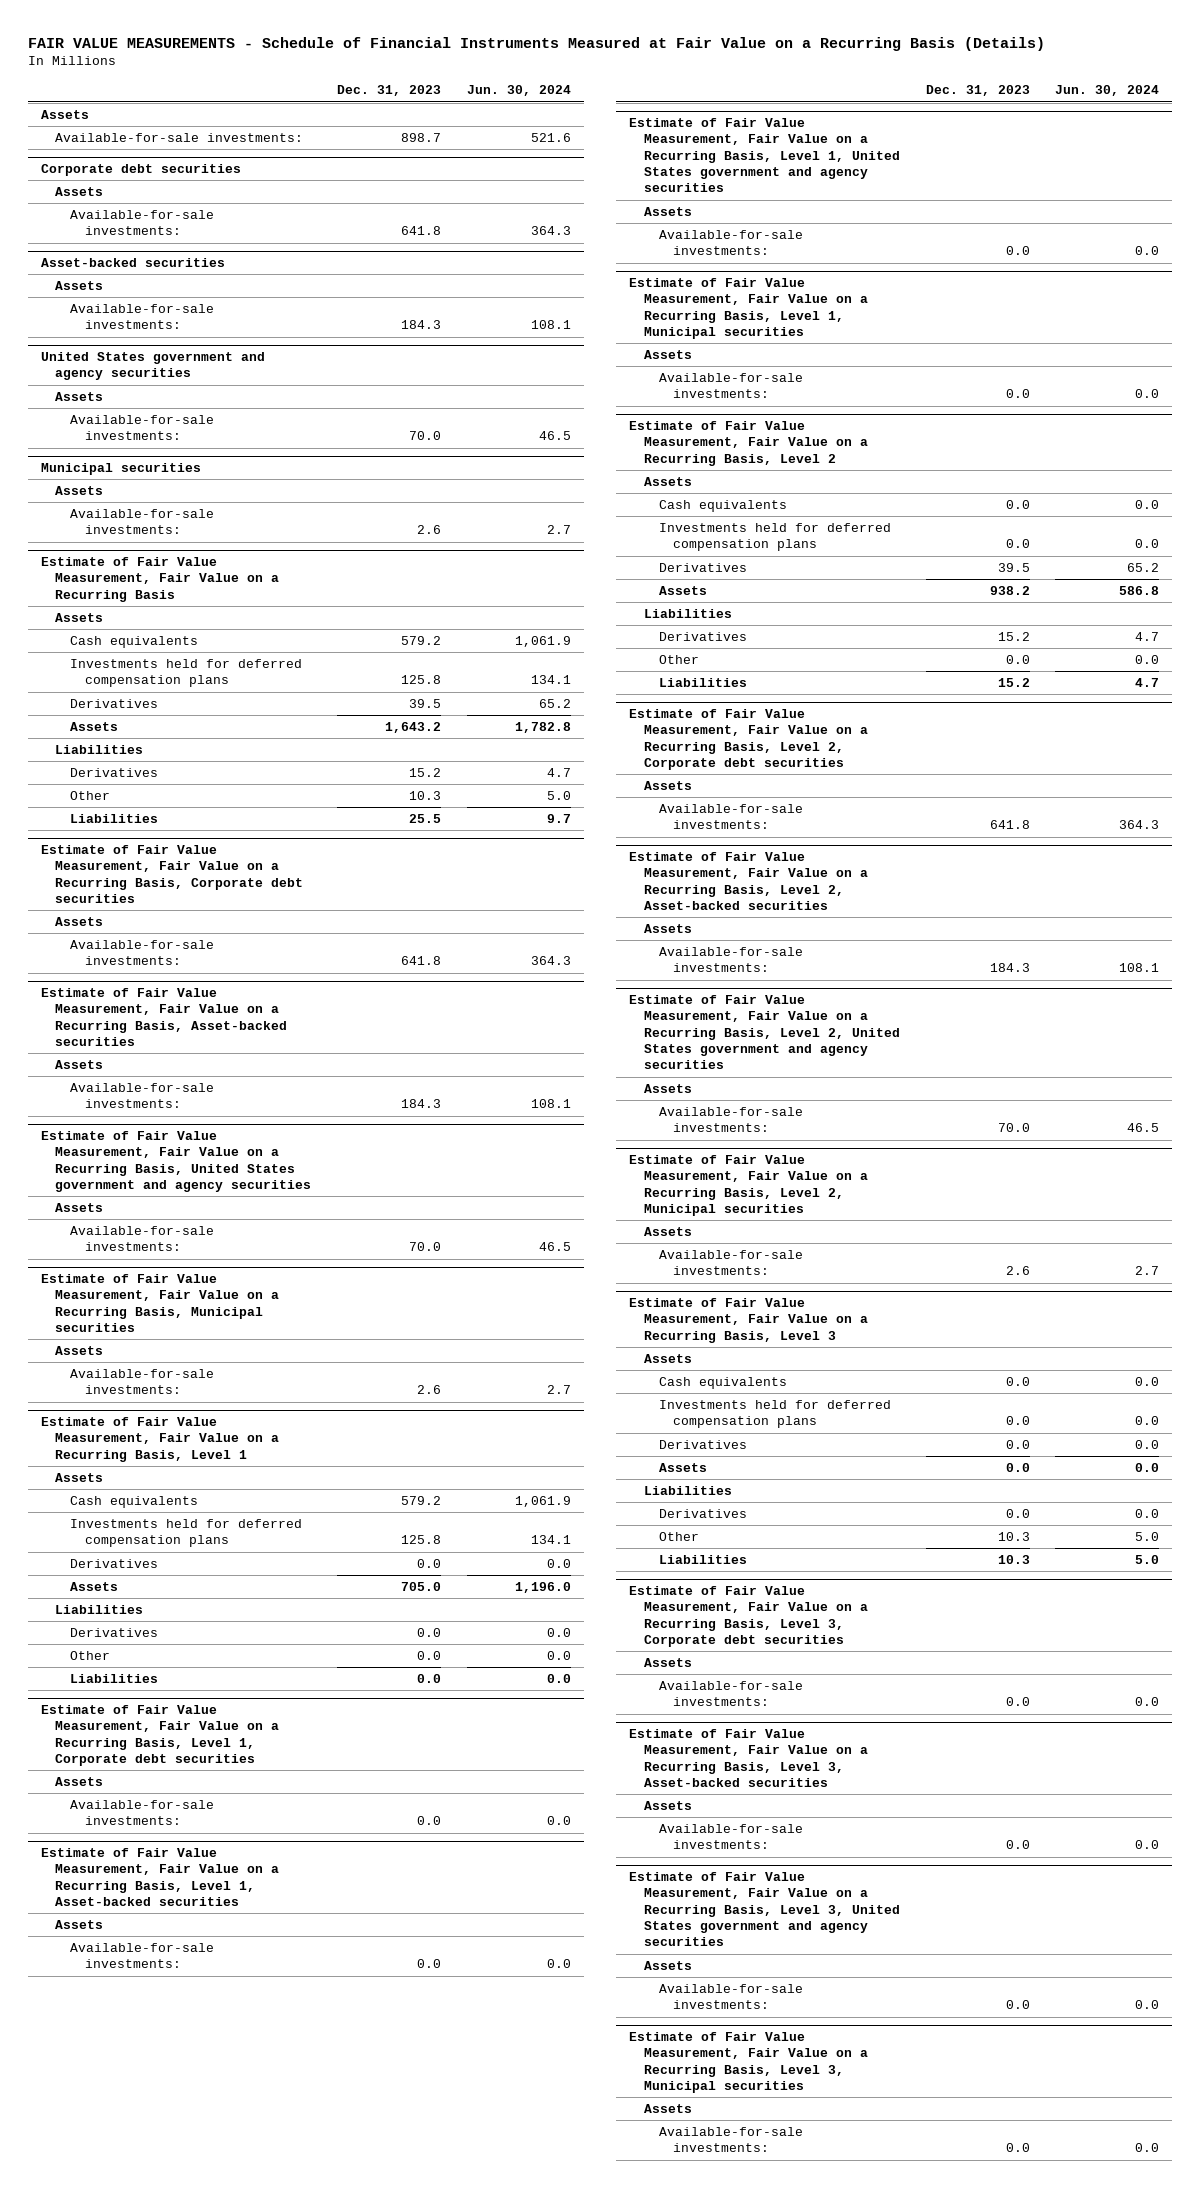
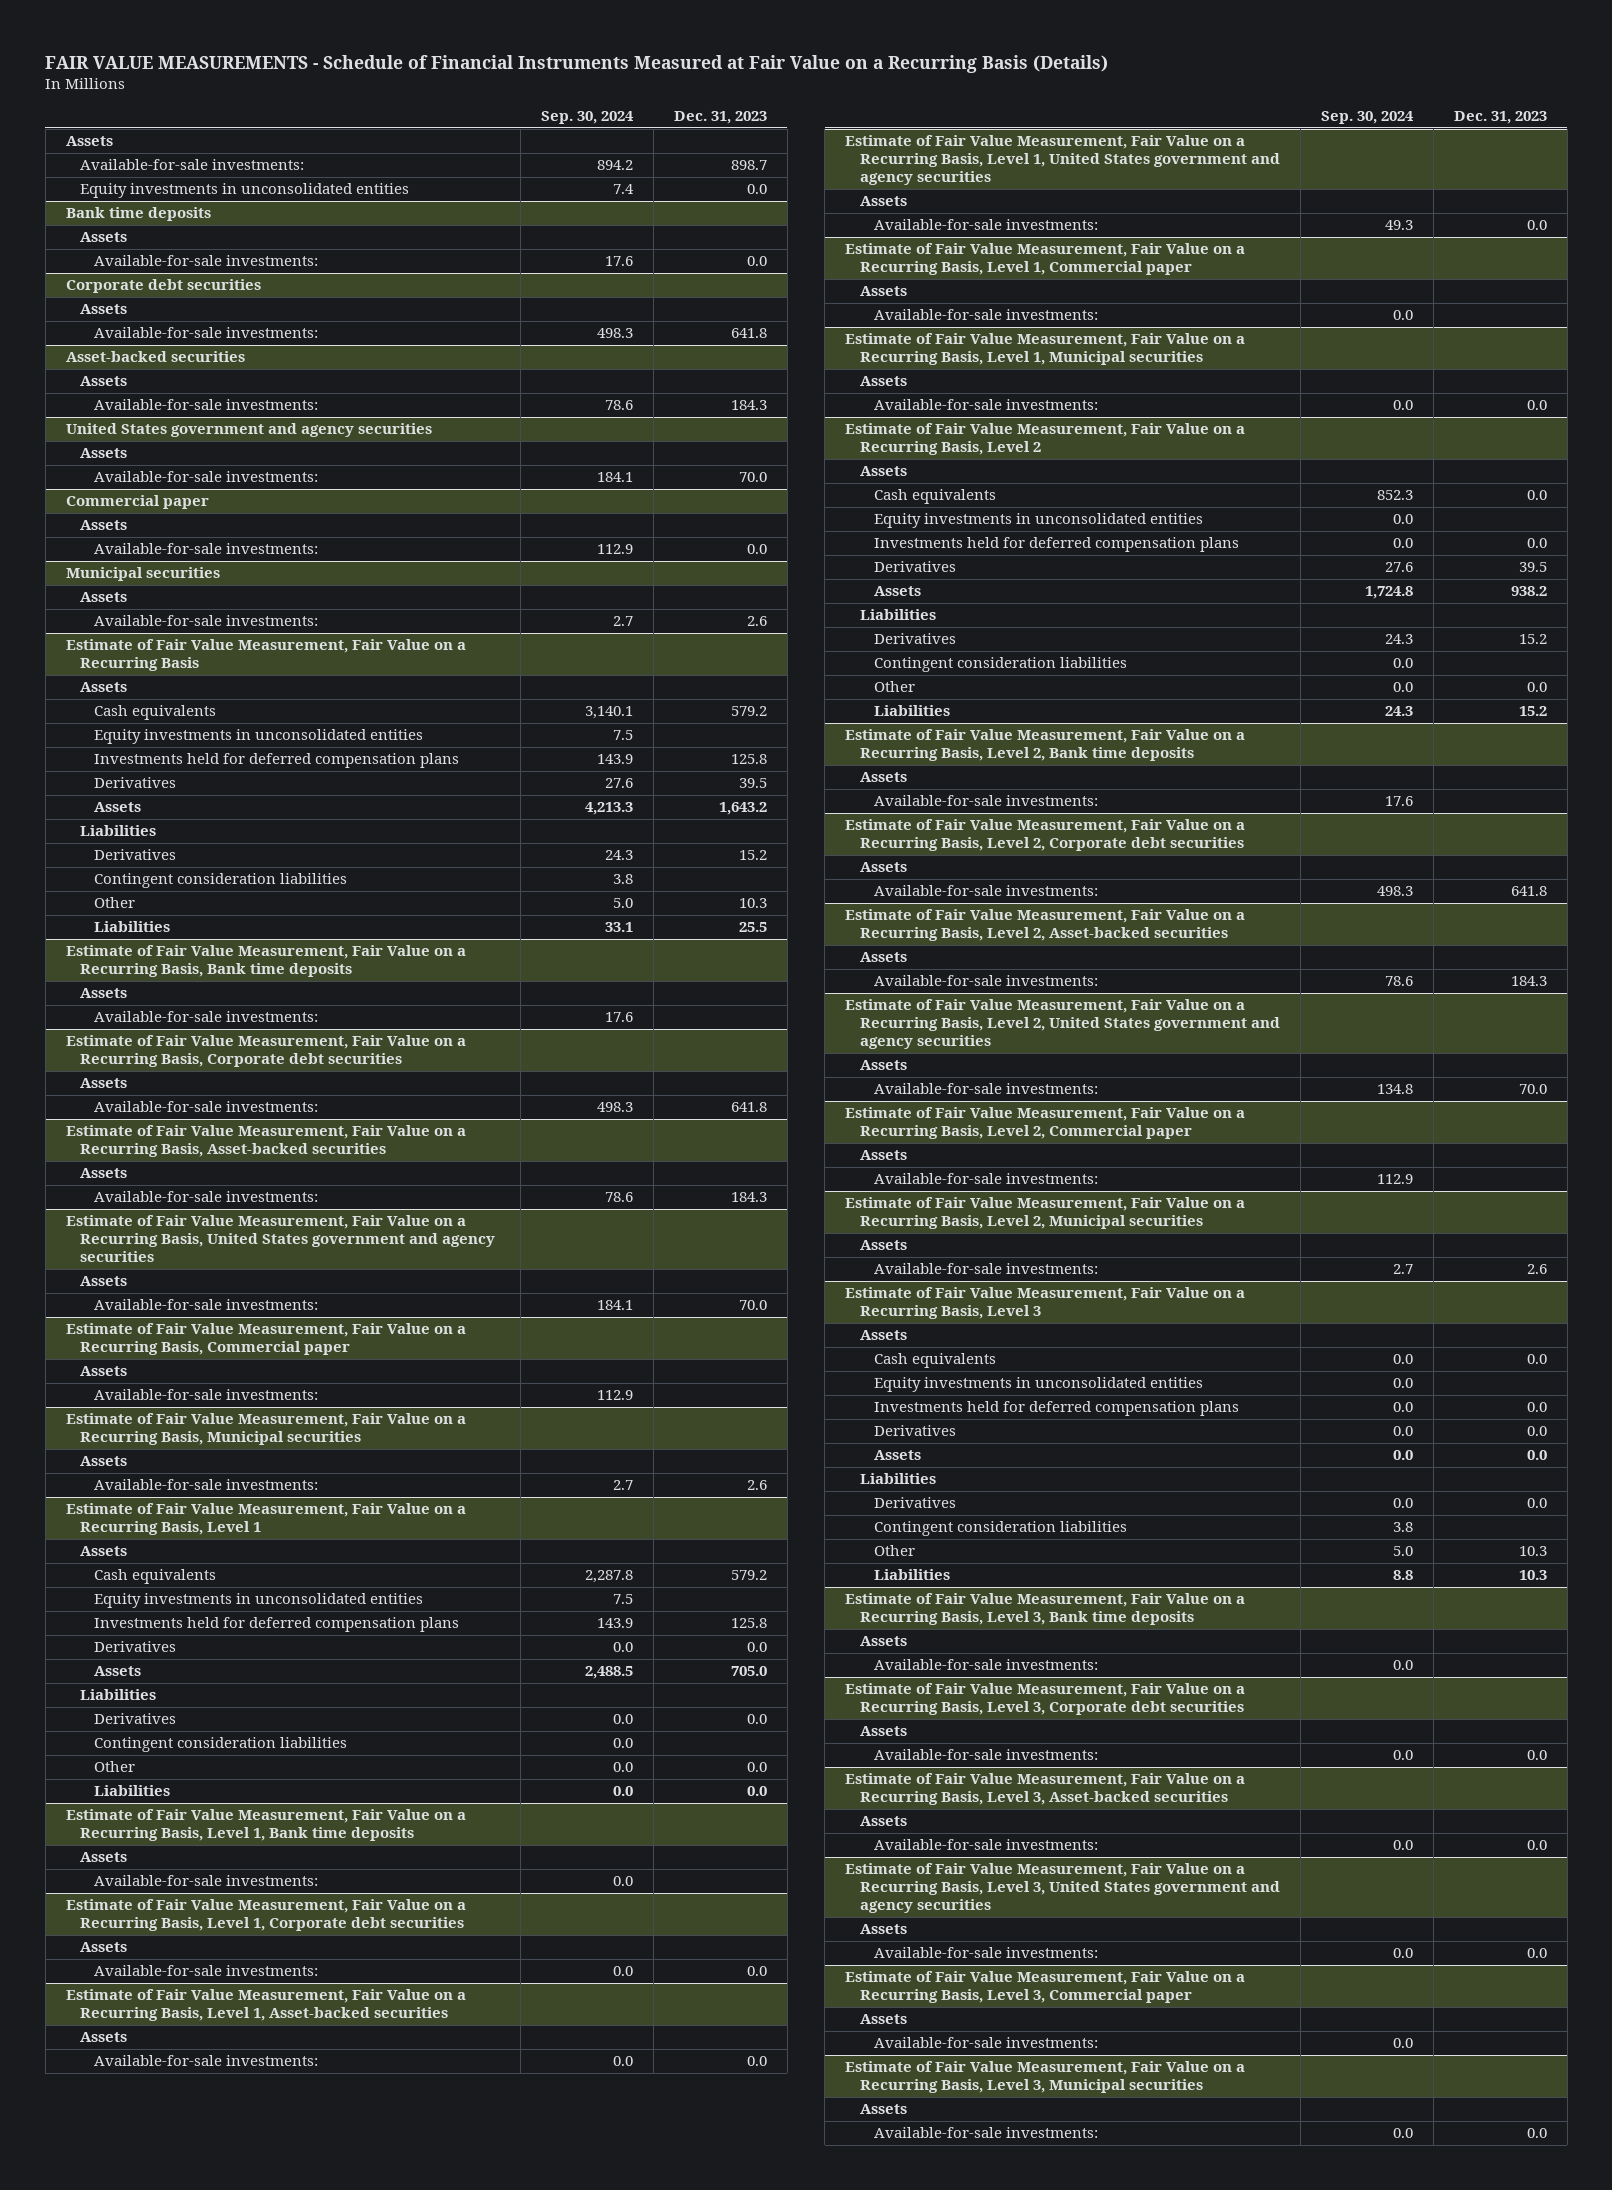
- | Dec. 31, 2023 | Jun. 30, 2024
+ | Sep. 30, 2024 | Dec. 31, 2023
+ Equity investments in unconsolidated entities | 7.4 | 0.0
+ Bank time deposits
+ Assets
+ Available-for-sale investments: | 17.6 | 0.0
+ Commercial paper
+ Assets
+ Available-for-sale investments: | 112.9 | 0.0
@ Estimate of Fair Value Measurement, Fair Value on a Recurring Basis
+ Equity investments in unconsolidated entities | 7.5 |
+ Contingent consideration liabilities | 3.8 |
+ Estimate of Fair Value Measurement, Fair Value on a Recurring Basis, Bank time deposits
+ Assets
+ Available-for-sale investments: | 17.6 |
+ Estimate of Fair Value Measurement, Fair Value on a Recurring Basis, Commercial paper
+ Assets
+ Available-for-sale investments: | 112.9 |
@ Estimate of Fair Value Measurement, Fair Value on a Recurring Basis, Level 1
+ Equity investments in unconsolidated entities | 7.5 |
+ Contingent consideration liabilities | 0.0 |
+ Estimate of Fair Value Measurement, Fair Value on a Recurring Basis, Level 1, Bank time deposits
+ Assets
+ Available-for-sale investments: | 0.0 |
+ Estimate of Fair Value Measurement, Fair Value on a Recurring Basis, Level 1, Commercial paper
+ Assets
+ Available-for-sale investments: | 0.0 |
@ Estimate of Fair Value Measurement, Fair Value on a Recurring Basis, Level 2
+ Equity investments in unconsolidated entities | 0.0 |
+ Contingent consideration liabilities | 0.0 |
+ Estimate of Fair Value Measurement, Fair Value on a Recurring Basis, Level 2, Bank time deposits
+ Assets
+ Available-for-sale investments: | 17.6 |
+ Estimate of Fair Value Measurement, Fair Value on a Recurring Basis, Level 2, Commercial paper
+ Assets
+ Available-for-sale investments: | 112.9 |
@ Estimate of Fair Value Measurement, Fair Value on a Recurring Basis, Level 3
+ Equity investments in unconsolidated entities | 0.0 |
+ Contingent consideration liabilities | 3.8 |
+ Estimate of Fair Value Measurement, Fair Value on a Recurring Basis, Level 3, Bank time deposits
+ Assets
+ Available-for-sale investments: | 0.0 |
+ Estimate of Fair Value Measurement, Fair Value on a Recurring Basis, Level 3, Commercial paper
+ Assets
+ Available-for-sale investments: | 0.0 |

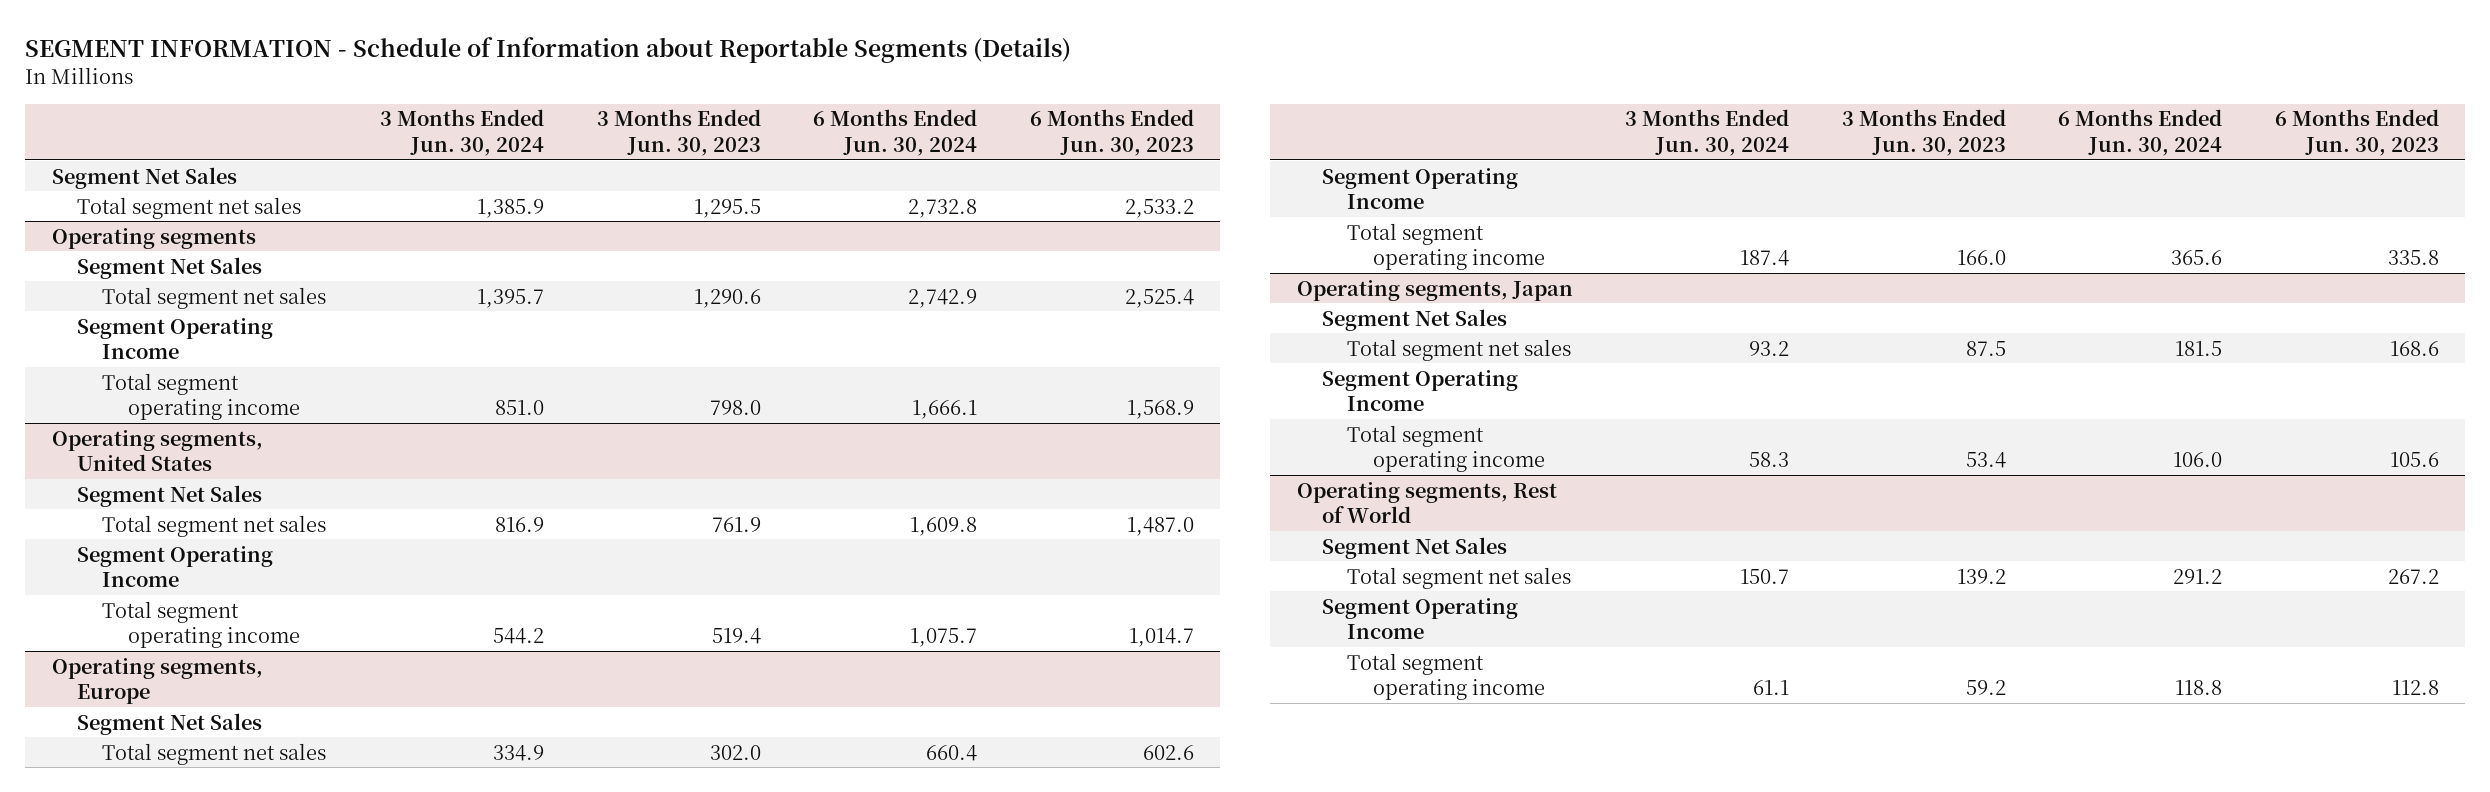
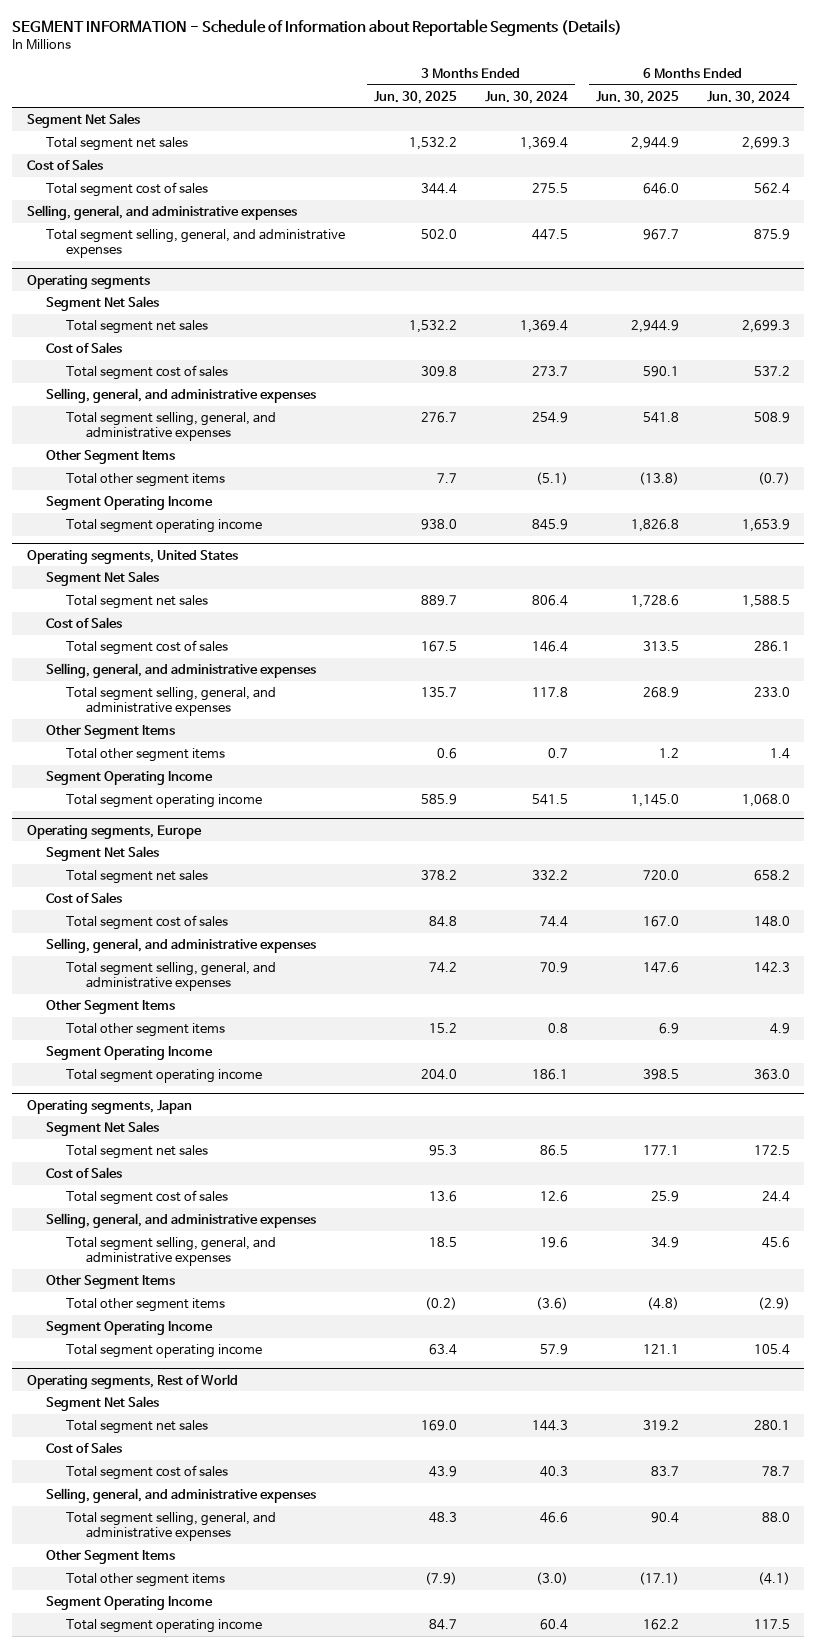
- | 3 Months Ended Jun. 30, 2024 | 3 Months Ended Jun. 30, 2023 | 6 Months Ended Jun. 30, 2024 | 6 Months Ended Jun. 30, 2023
+ | 3 Months Ended Jun. 30, 2025 | 3 Months Ended Jun. 30, 2024 | 6 Months Ended Jun. 30, 2025 | 6 Months Ended Jun. 30, 2024
- Total segment net sales | 1,385.9 | 1,295.5 | 2,732.8 | 2,533.2
+ Total segment net sales | 1,532.2 | 1,369.4 | 2,944.9 | 2,699.3
+ Cost of Sales
+ Total segment cost of sales | 344.4 | 275.5 | 646.0 | 562.4
+ Selling, general, and administrative expenses
+ Total segment selling, general, and administrative expenses | 502.0 | 447.5 | 967.7 | 875.9
@ Operating segments
- Total segment net sales | 1,395.7 | 1,290.6 | 2,742.9 | 2,525.4
+ Total segment net sales | 1,532.2 | 1,369.4 | 2,944.9 | 2,699.3
+ Cost of Sales
+ Total segment cost of sales | 309.8 | 273.7 | 590.1 | 537.2
+ Selling, general, and administrative expenses
+ Total segment selling, general, and administrative expenses | 276.7 | 254.9 | 541.8 | 508.9
+ Other Segment Items
+ Total other segment items | 7.7 | (5.1) | (13.8) | (0.7)
- Total segment operating income | 851.0 | 798.0 | 1,666.1 | 1,568.9
+ Total segment operating income | 938.0 | 845.9 | 1,826.8 | 1,653.9
@ Operating segments, United States
- Total segment net sales | 816.9 | 761.9 | 1,609.8 | 1,487.0
+ Total segment net sales | 889.7 | 806.4 | 1,728.6 | 1,588.5
+ Cost of Sales
+ Total segment cost of sales | 167.5 | 146.4 | 313.5 | 286.1
+ Selling, general, and administrative expenses
+ Total segment selling, general, and administrative expenses | 135.7 | 117.8 | 268.9 | 233.0
+ Other Segment Items
+ Total other segment items | 0.6 | 0.7 | 1.2 | 1.4
- Total segment operating income | 544.2 | 519.4 | 1,075.7 | 1,014.7
+ Total segment operating income | 585.9 | 541.5 | 1,145.0 | 1,068.0
@ Operating segments, Europe
- Total segment net sales | 334.9 | 302.0 | 660.4 | 602.6
+ Total segment net sales | 378.2 | 332.2 | 720.0 | 658.2
+ Cost of Sales
+ Total segment cost of sales | 84.8 | 74.4 | 167.0 | 148.0
+ Selling, general, and administrative expenses
+ Total segment selling, general, and administrative expenses | 74.2 | 70.9 | 147.6 | 142.3
+ Other Segment Items
+ Total other segment items | 15.2 | 0.8 | 6.9 | 4.9
- Total segment operating income | 187.4 | 166.0 | 365.6 | 335.8
+ Total segment operating income | 204.0 | 186.1 | 398.5 | 363.0
@ Operating segments, Japan
- Total segment net sales | 93.2 | 87.5 | 181.5 | 168.6
+ Total segment net sales | 95.3 | 86.5 | 177.1 | 172.5
+ Cost of Sales
+ Total segment cost of sales | 13.6 | 12.6 | 25.9 | 24.4
+ Selling, general, and administrative expenses
+ Total segment selling, general, and administrative expenses | 18.5 | 19.6 | 34.9 | 45.6
+ Other Segment Items
+ Total other segment items | (0.2) | (3.6) | (4.8) | (2.9)
- Total segment operating income | 58.3 | 53.4 | 106.0 | 105.6
+ Total segment operating income | 63.4 | 57.9 | 121.1 | 105.4
@ Operating segments, Rest of World
- Total segment net sales | 150.7 | 139.2 | 291.2 | 267.2
+ Total segment net sales | 169.0 | 144.3 | 319.2 | 280.1
+ Cost of Sales
+ Total segment cost of sales | 43.9 | 40.3 | 83.7 | 78.7
+ Selling, general, and administrative expenses
+ Total segment selling, general, and administrative expenses | 48.3 | 46.6 | 90.4 | 88.0
+ Other Segment Items
+ Total other segment items | (7.9) | (3.0) | (17.1) | (4.1)
- Total segment operating income | 61.1 | 59.2 | 118.8 | 112.8
+ Total segment operating income | 84.7 | 60.4 | 162.2 | 117.5

